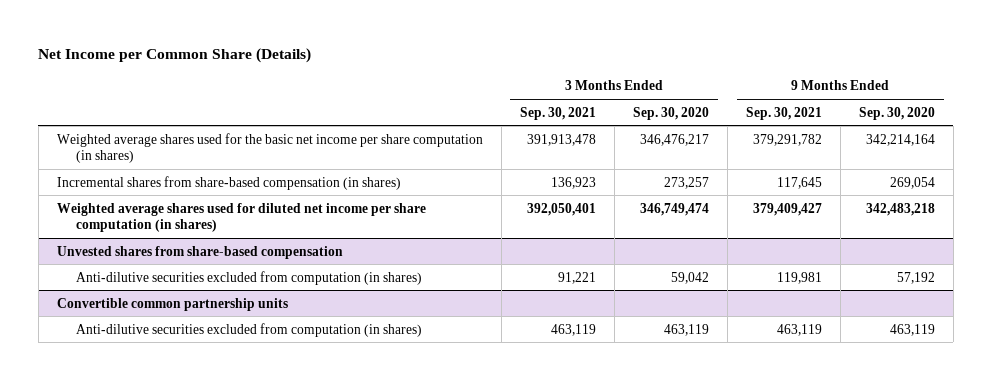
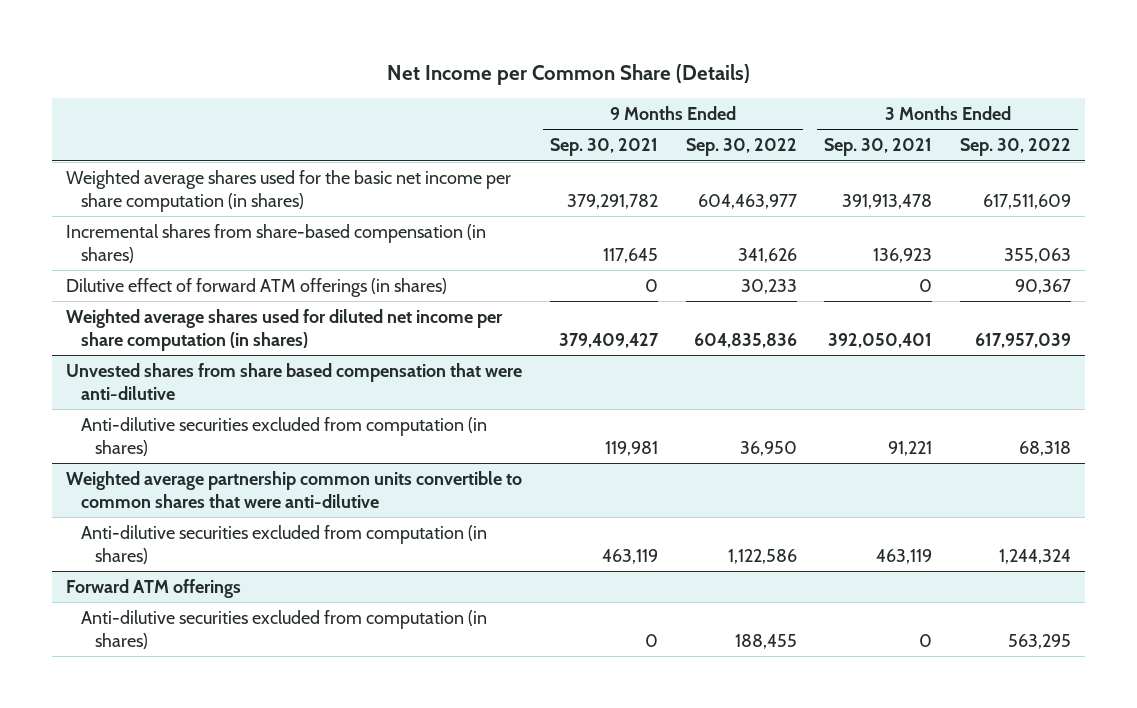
- | 3 Months Ended Sep. 30, 2021 | 3 Months Ended Sep. 30, 2020 | 9 Months Ended Sep. 30, 2021 | 9 Months Ended Sep. 30, 2020
+ | 9 Months Ended Sep. 30, 2021 | 9 Months Ended Sep. 30, 2022 | 3 Months Ended Sep. 30, 2021 | 3 Months Ended Sep. 30, 2022
+ Dilutive effect of forward ATM offerings (in shares) | 0 | 30,233 | 0 | 90,367
- Unvested shares from share-based compensation
+ Unvested shares from share based compensation that were anti-dilutive
- Convertible common partnership units
+ Weighted average partnership common units convertible to common shares that were anti-dilutive
+ Forward ATM offerings
+ Anti-dilutive securities excluded from computation (in shares) | 0 | 188,455 | 0 | 563,295

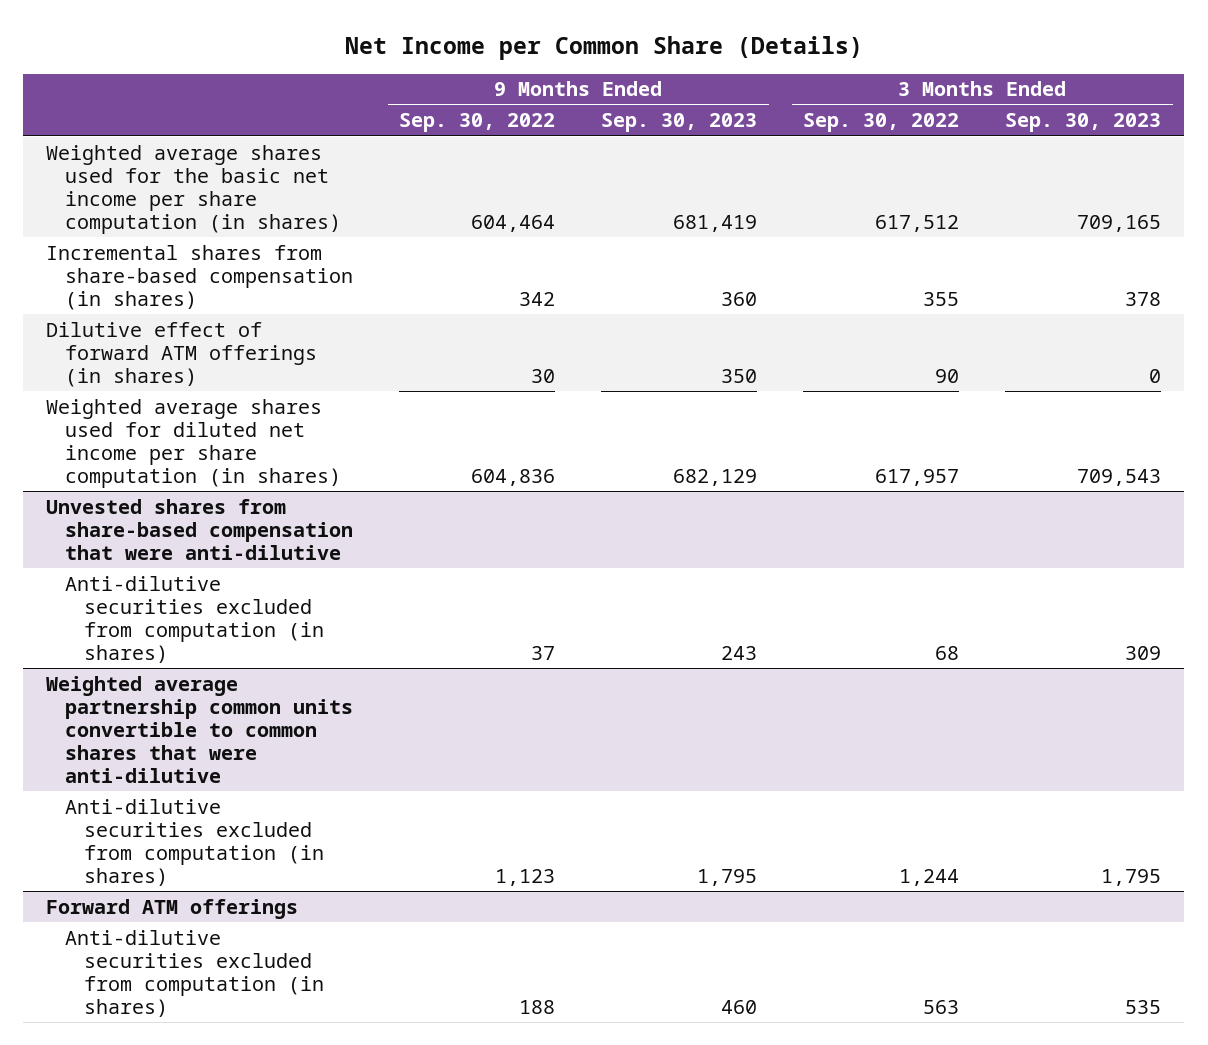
- | 9 Months Ended Sep. 30, 2021 | 9 Months Ended Sep. 30, 2022 | 3 Months Ended Sep. 30, 2021 | 3 Months Ended Sep. 30, 2022
+ | 9 Months Ended Sep. 30, 2022 | 9 Months Ended Sep. 30, 2023 | 3 Months Ended Sep. 30, 2022 | 3 Months Ended Sep. 30, 2023
- Weighted average shares used for the basic net income per share computation (in shares) | 379,291,782 | 604,463,977 | 391,913,478 | 617,511,609
- Incremental shares from share-based compensation (in shares) | 117,645 | 341,626 | 136,923 | 355,063
- Dilutive effect of forward ATM offerings (in shares) | 0 | 30,233 | 0 | 90,367
- Weighted average shares used for diluted net income per share computation (in shares) | 379,409,427 | 604,835,836 | 392,050,401 | 617,957,039
- Unvested shares from share based compensation that were anti-dilutive
- Anti-dilutive securities excluded from computation (in shares) | 119,981 | 36,950 | 91,221 | 68,318
+ Weighted average shares used for the basic net income per share computation (in shares) | 604,464 | 681,419 | 617,512 | 709,165
+ Incremental shares from share-based compensation (in shares) | 342 | 360 | 355 | 378
+ Dilutive effect of forward ATM offerings (in shares) | 30 | 350 | 90 | 0
+ Weighted average shares used for diluted net income per share computation (in shares) | 604,836 | 682,129 | 617,957 | 709,543
+ Unvested shares from share-based compensation that were anti-dilutive
+ Anti-dilutive securities excluded from computation (in shares) | 37 | 243 | 68 | 309
@ Weighted average partnership common units convertible to common shares that were anti-dilutive
- Anti-dilutive securities excluded from computation (in shares) | 463,119 | 1,122,586 | 463,119 | 1,244,324
+ Anti-dilutive securities excluded from computation (in shares) | 1,123 | 1,795 | 1,244 | 1,795
@ Forward ATM offerings
- Anti-dilutive securities excluded from computation (in shares) | 0 | 188,455 | 0 | 563,295
+ Anti-dilutive securities excluded from computation (in shares) | 188 | 460 | 563 | 535

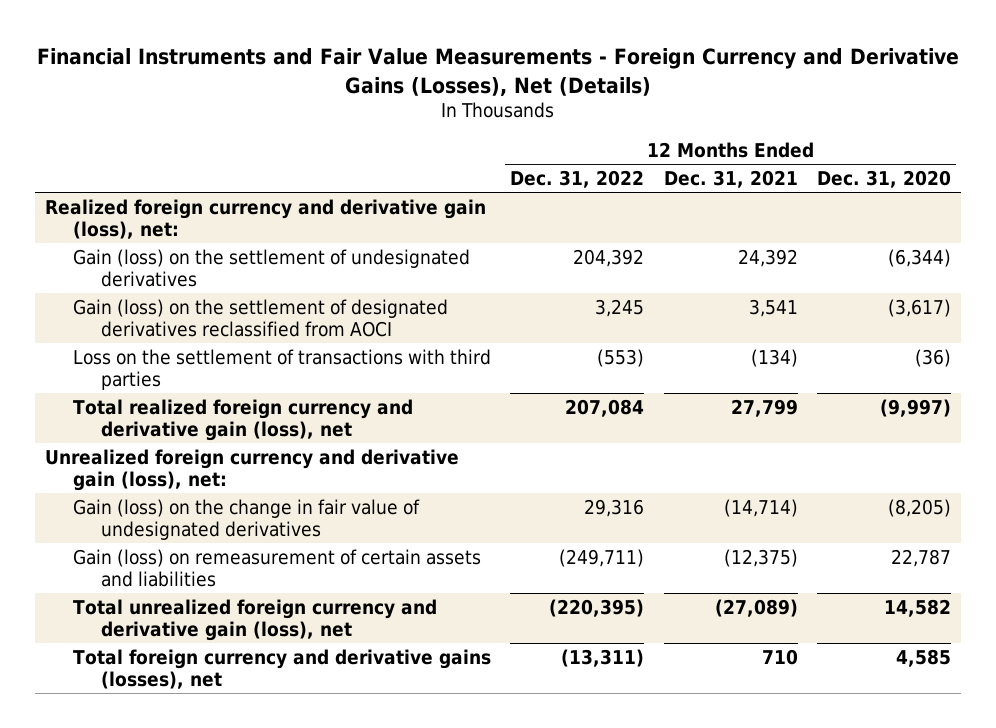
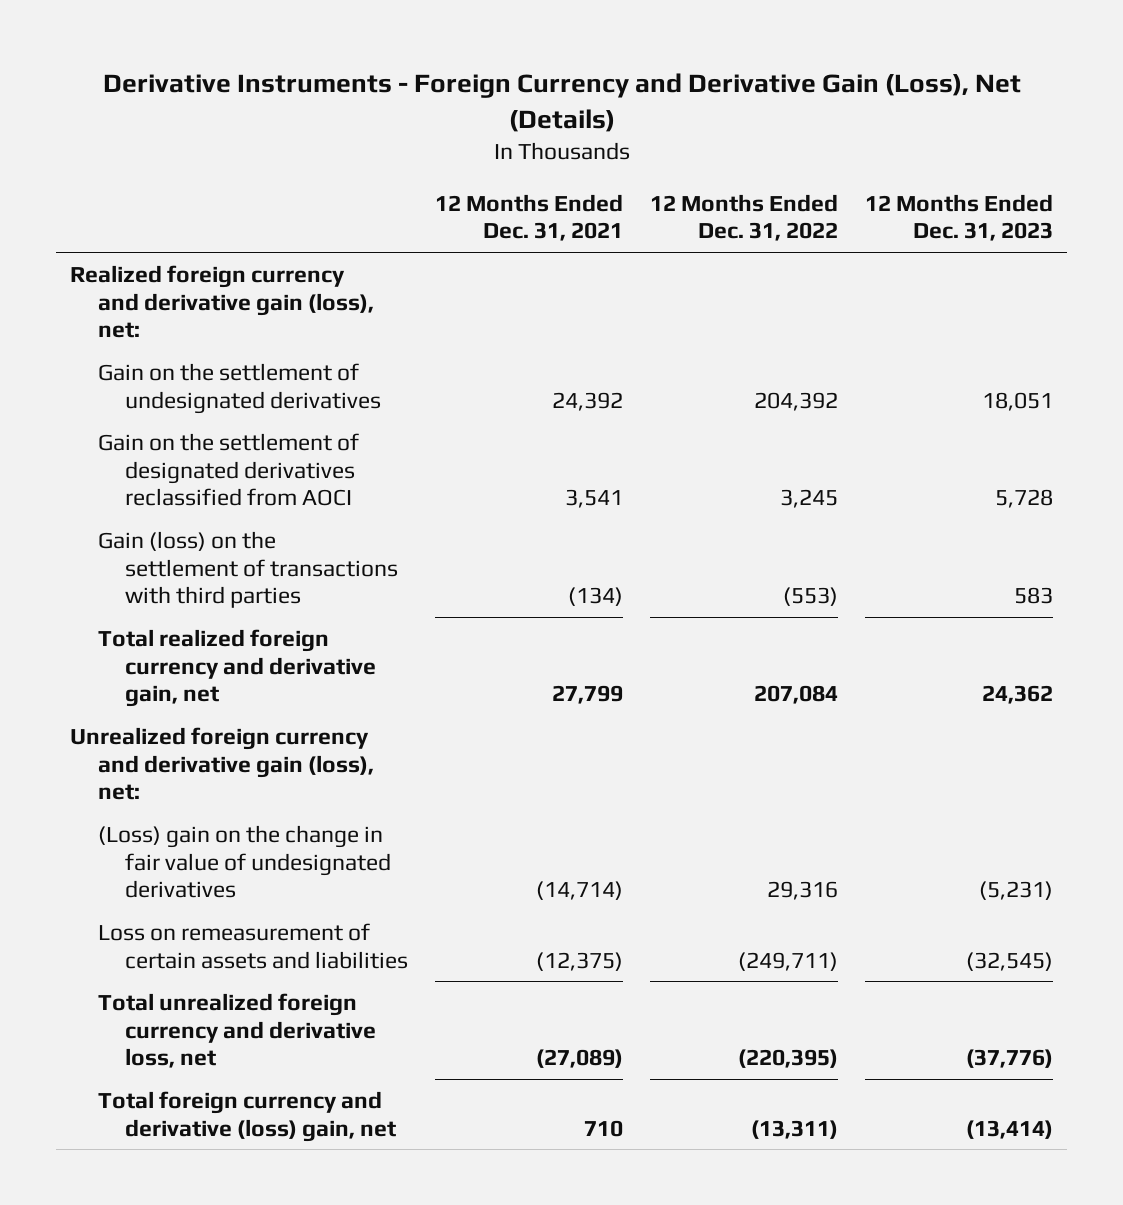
- Financial Instruments and Fair Value Measurements - Foreign Currency and Derivative Gains (Losses), Net (Details)
+ Derivative Instruments - Foreign Currency and Derivative Gain (Loss), Net (Details)
- | 12 Months Ended Dec. 31, 2022 | 12 Months Ended Dec. 31, 2021 | 12 Months Ended Dec. 31, 2020
+ | 12 Months Ended Dec. 31, 2021 | 12 Months Ended Dec. 31, 2022 | 12 Months Ended Dec. 31, 2023
- Gain (loss) on the settlement of undesignated derivatives | 204,392 | 24,392 | (6,344)
- Gain (loss) on the settlement of designated derivatives reclassified from AOCI | 3,245 | 3,541 | (3,617)
- Loss on the settlement of transactions with third parties | (553) | (134) | (36)
- Total realized foreign currency and derivative gain (loss), net | 207,084 | 27,799 | (9,997)
+ Gain on the settlement of undesignated derivatives | 24,392 | 204,392 | 18,051
+ Gain on the settlement of designated derivatives reclassified from AOCI | 3,541 | 3,245 | 5,728
+ Gain (loss) on the settlement of transactions with third parties | (134) | (553) | 583
+ Total realized foreign currency and derivative gain, net | 27,799 | 207,084 | 24,362
- Gain (loss) on the change in fair value of undesignated derivatives | 29,316 | (14,714) | (8,205)
- Gain (loss) on remeasurement of certain assets and liabilities | (249,711) | (12,375) | 22,787
- Total unrealized foreign currency and derivative gain (loss), net | (220,395) | (27,089) | 14,582
- Total foreign currency and derivative gains (losses), net | (13,311) | 710 | 4,585
+ (Loss) gain on the change in fair value of undesignated derivatives | (14,714) | 29,316 | (5,231)
+ Loss on remeasurement of certain assets and liabilities | (12,375) | (249,711) | (32,545)
+ Total unrealized foreign currency and derivative loss, net | (27,089) | (220,395) | (37,776)
+ Total foreign currency and derivative (loss) gain, net | 710 | (13,311) | (13,414)

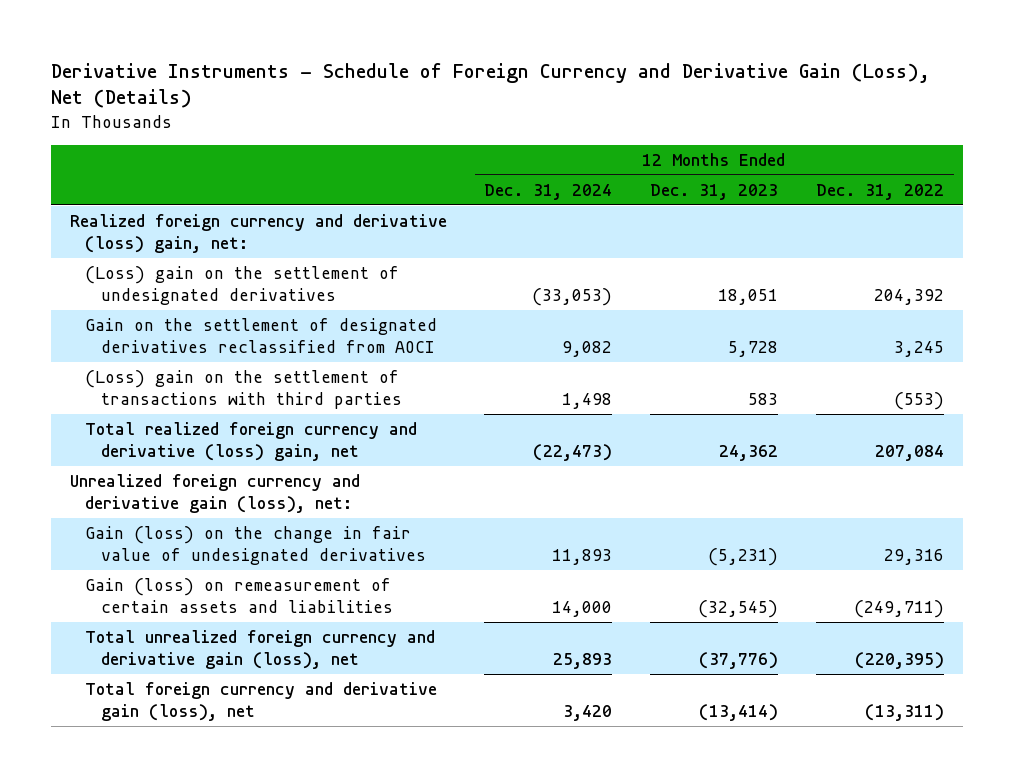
- Derivative Instruments - Foreign Currency and Derivative Gain (Loss), Net (Details)
+ Derivative Instruments - Schedule of Foreign Currency and Derivative Gain (Loss), Net (Details)
- | 12 Months Ended Dec. 31, 2021 | 12 Months Ended Dec. 31, 2022 | 12 Months Ended Dec. 31, 2023
+ | 12 Months Ended Dec. 31, 2024 | 12 Months Ended Dec. 31, 2023 | 12 Months Ended Dec. 31, 2022
- Realized foreign currency and derivative gain (loss), net:
- Gain on the settlement of undesignated derivatives | 24,392 | 204,392 | 18,051
+ Realized foreign currency and derivative (loss) gain, net:
+ (Loss) gain on the settlement of undesignated derivatives | (33,053) | 18,051 | 204,392
- Gain (loss) on the settlement of transactions with third parties | (134) | (553) | 583
- Total realized foreign currency and derivative gain, net | 27,799 | 207,084 | 24,362
+ (Loss) gain on the settlement of transactions with third parties | 1,498 | 583 | (553)
+ Total realized foreign currency and derivative (loss) gain, net | (22,473) | 24,362 | 207,084
- (Loss) gain on the change in fair value of undesignated derivatives | (14,714) | 29,316 | (5,231)
- Loss on remeasurement of certain assets and liabilities | (12,375) | (249,711) | (32,545)
- Total unrealized foreign currency and derivative loss, net | (27,089) | (220,395) | (37,776)
- Total foreign currency and derivative (loss) gain, net | 710 | (13,311) | (13,414)
+ Gain (loss) on the change in fair value of undesignated derivatives | 11,893 | (5,231) | 29,316
+ Gain (loss) on remeasurement of certain assets and liabilities | 14,000 | (32,545) | (249,711)
+ Total unrealized foreign currency and derivative gain (loss), net | 25,893 | (37,776) | (220,395)
+ Total foreign currency and derivative gain (loss), net | 3,420 | (13,414) | (13,311)

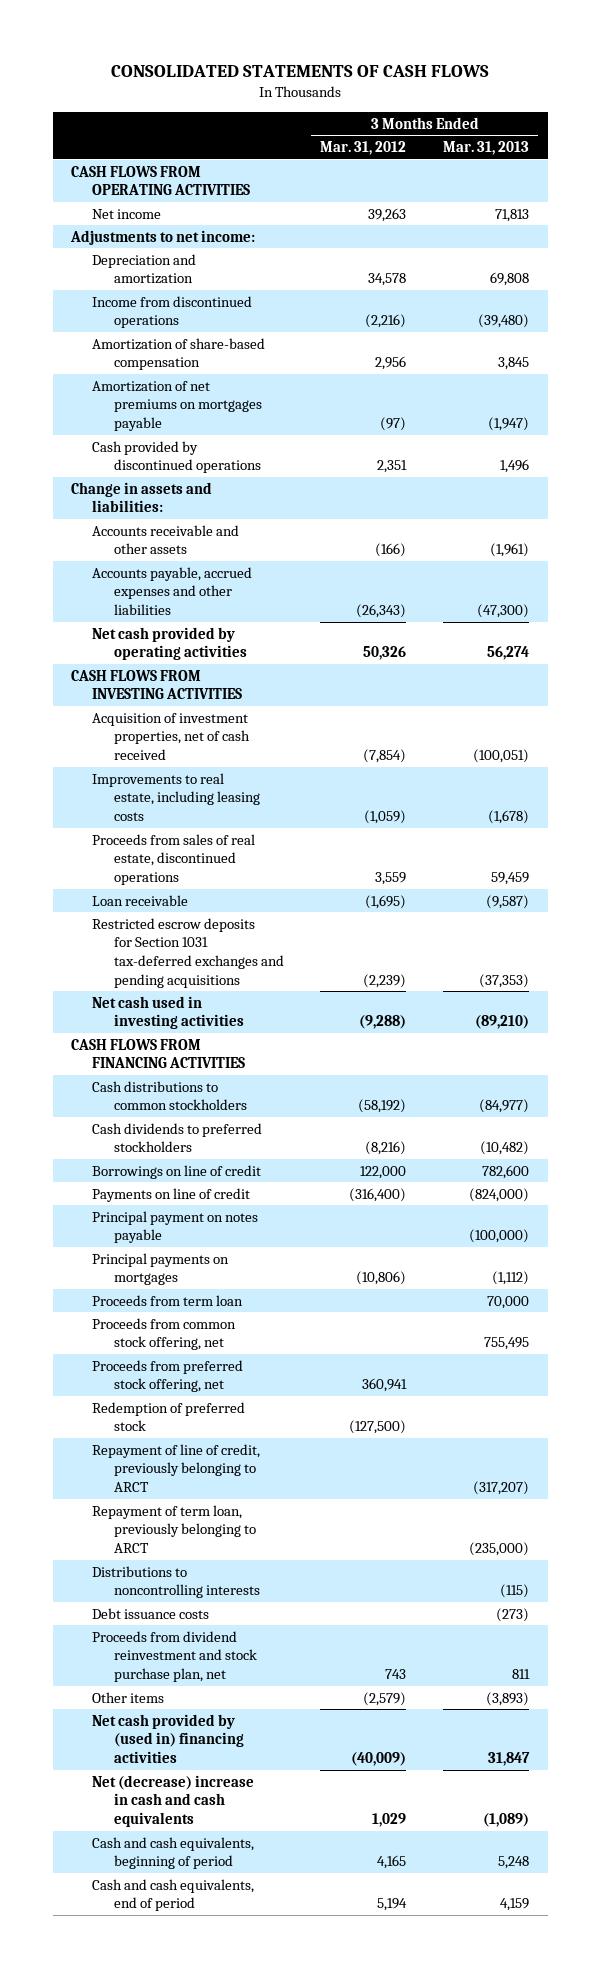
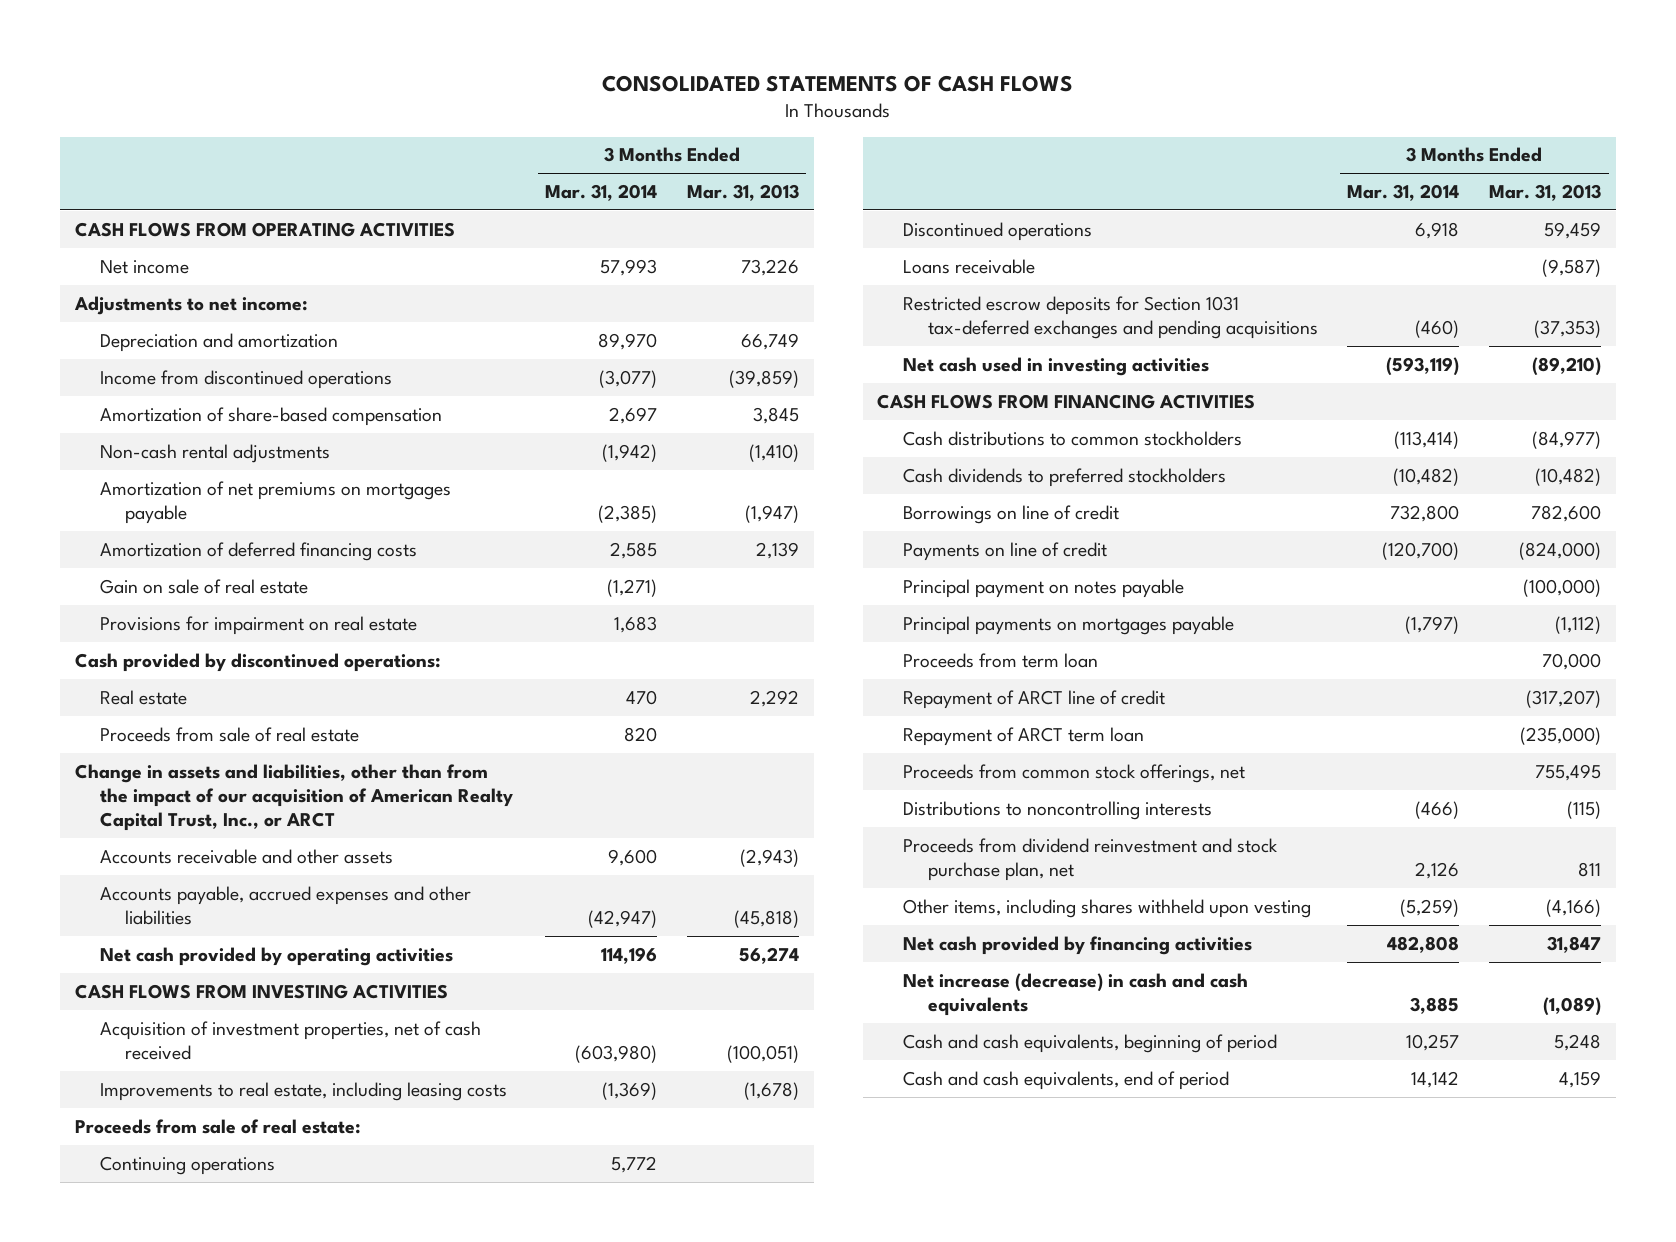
- | 3 Months Ended Mar. 31, 2012 | 3 Months Ended Mar. 31, 2013
+ | 3 Months Ended Mar. 31, 2014 | 3 Months Ended Mar. 31, 2013
- Net income | 39,263 | 71,813
+ Net income | 57,993 | 73,226
- Depreciation and amortization | 34,578 | 69,808
- Income from discontinued operations | (2,216) | (39,480)
+ Depreciation and amortization | 89,970 | 66,749
+ Income from discontinued operations | (3,077) | (39,859)
+ Non-cash rental adjustments | (1,942) | (1,410)
- Cash provided by discontinued operations | 2,351 | 1,496
- Change in assets and liabilities:
- Accounts receivable and other assets | (166) | (1,961)
- Accounts payable, accrued expenses and other liabilities | (26,343) | (47,300)
+ Amortization of deferred financing costs | 2,585 | 2,139
+ Gain on sale of real estate | (1,271) |
+ Provisions for impairment on real estate | 1,683 |
+ Cash provided by discontinued operations:
+ Real estate | 470 | 2,292
+ Proceeds from sale of real estate | 820 |
+ Change in assets and liabilities, other than from the impact of our acquisition of American Realty Capital Trust, Inc., or ARCT
+ Accounts receivable and other assets | 9,600 | (2,943)
+ Accounts payable, accrued expenses and other liabilities | (42,947) | (45,818)
- Proceeds from sales of real estate, discontinued operations | 3,559 | 59,459
- Loan receivable | (1,695) | (9,587)
+ Proceeds from sale of real estate:
+ Continuing operations | 5,772 |
+ Discontinued operations | 6,918 | 59,459
+ Loans receivable | | (9,587)
- Principal payments on mortgages | (10,806) | (1,112)
+ Principal payments on mortgages payable | (1,797) | (1,112)
- Proceeds from common stock offering, net | | 755,495
- Proceeds from preferred stock offering, net | 360,941 |
- Redemption of preferred stock | (127,500) |
- Repayment of line of credit, previously belonging to ARCT | | (317,207)
- Repayment of term loan, previously belonging to ARCT | | (235,000)
+ Repayment of ARCT line of credit | | (317,207)
+ Repayment of ARCT term loan | | (235,000)
+ Proceeds from common stock offerings, net | | 755,495
- Debt issuance costs | | (273)
- Other items | (2,579) | (3,893)
- Net cash provided by (used in) financing activities | (40,009) | 31,847
- Net (decrease) increase in cash and cash equivalents | 1,029 | (1,089)
+ Other items, including shares withheld upon vesting | (5,259) | (4,166)
+ Net cash provided by financing activities | 482,808 | 31,847
+ Net increase (decrease) in cash and cash equivalents | 3,885 | (1,089)

